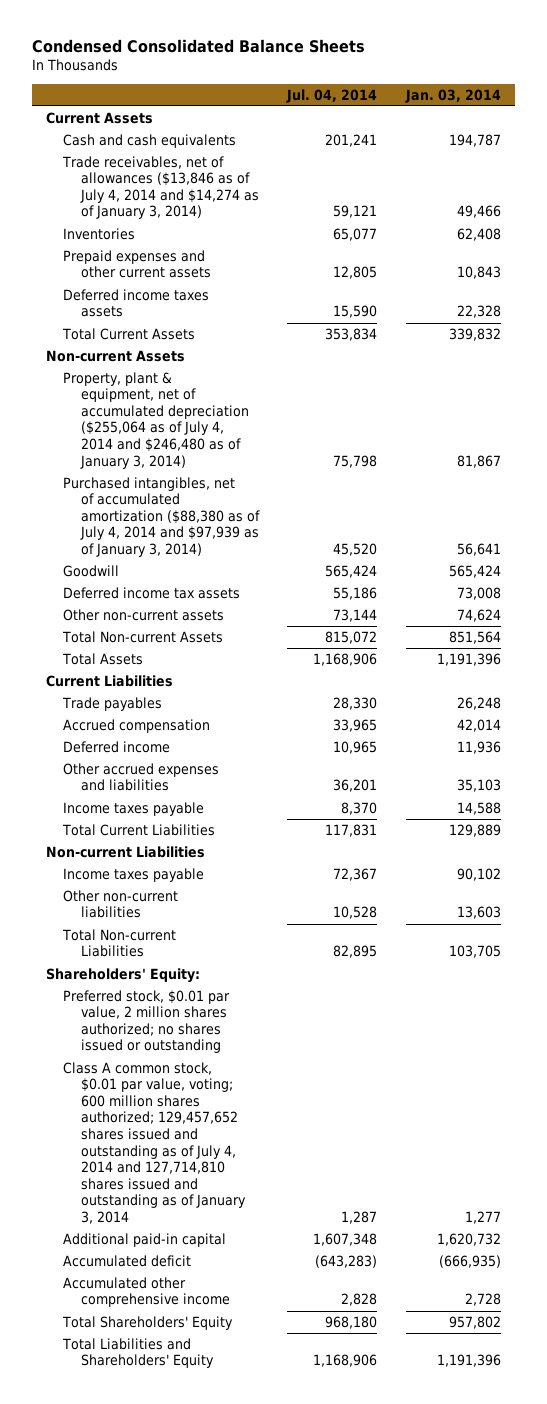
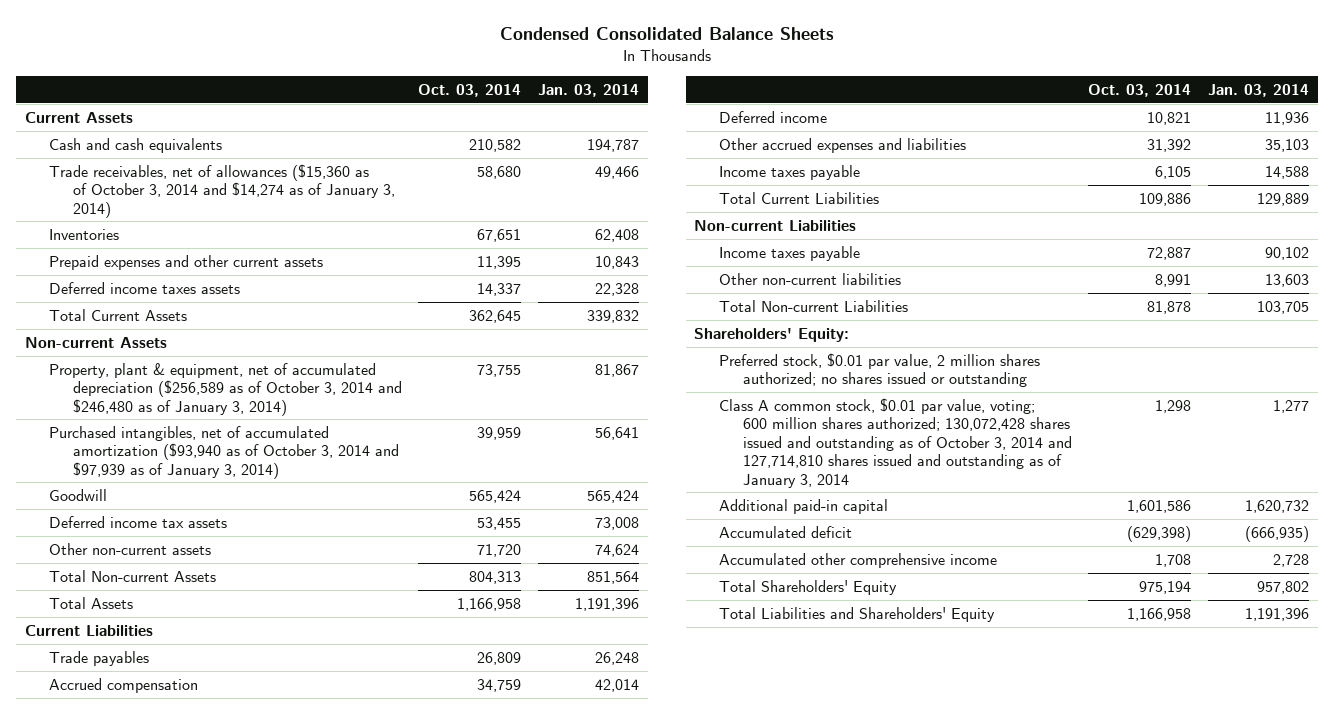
- | Jul. 04, 2014 | Jan. 03, 2014
+ | Oct. 03, 2014 | Jan. 03, 2014
- Trade receivables, net of allowances ($13,846 as of July 4, 2014 and $14,274 as of January 3, 2014) | 59,121 | 49,466
+ Trade receivables, net of allowances ($15,360 as of October 3, 2014 and $14,274 as of January 3, 2014) | 58,680 | 49,466
- Property, plant & equipment, net of accumulated depreciation ($255,064 as of July 4, 2014 and $246,480 as of January 3, 2014) | 75,798 | 81,867
- Purchased intangibles, net of accumulated amortization ($88,380 as of July 4, 2014 and $97,939 as of January 3, 2014) | 45,520 | 56,641
+ Property, plant & equipment, net of accumulated depreciation ($256,589 as of October 3, 2014 and $246,480 as of January 3, 2014) | 73,755 | 81,867
+ Purchased intangibles, net of accumulated amortization ($93,940 as of October 3, 2014 and $97,939 as of January 3, 2014) | 39,959 | 56,641
- Class A common stock, $0.01 par value, voting; 600 million shares authorized; 129,457,652 shares issued and outstanding as of July 4, 2014 and 127,714,810 shares issued and outstanding as of January 3, 2014 | 1,287 | 1,277
+ Class A common stock, $0.01 par value, voting; 600 million shares authorized; 130,072,428 shares issued and outstanding as of October 3, 2014 and 127,714,810 shares issued and outstanding as of January 3, 2014 | 1,298 | 1,277

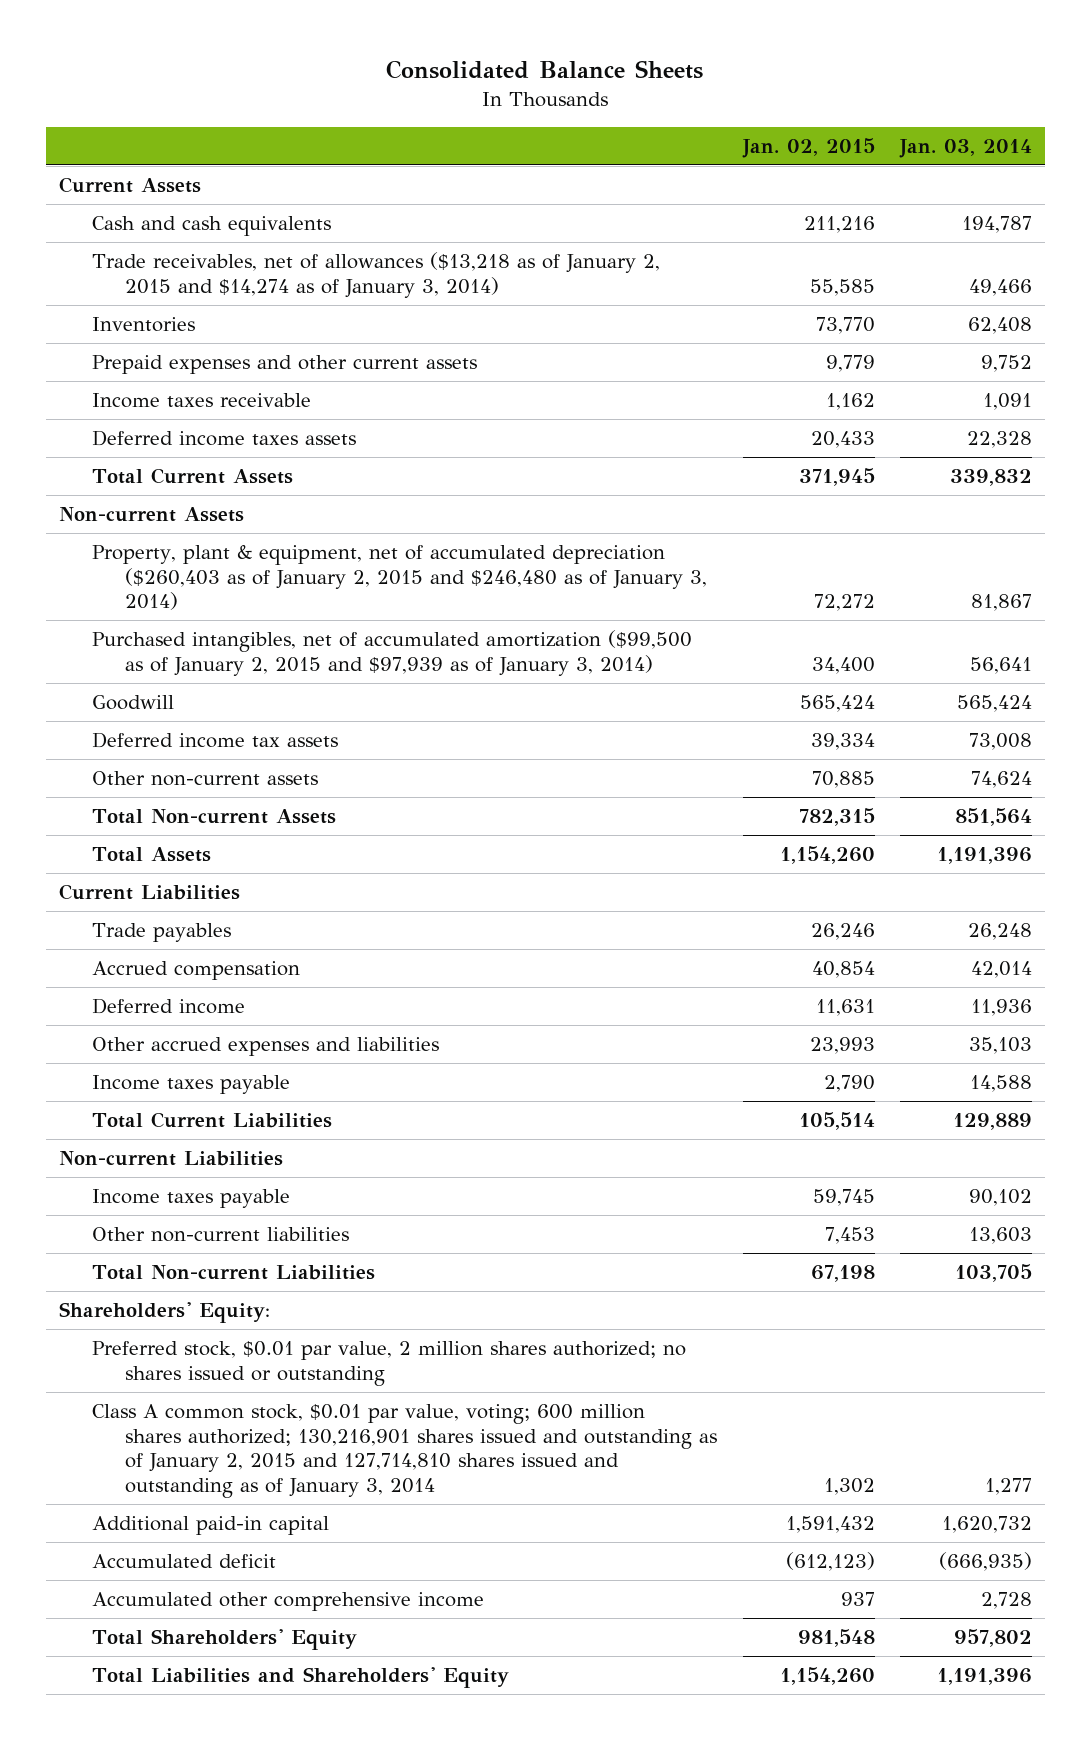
- Condensed Consolidated Balance Sheets
+ Consolidated Balance Sheets
- | Oct. 03, 2014 | Jan. 03, 2014
+ | Jan. 02, 2015 | Jan. 03, 2014
- Trade receivables, net of allowances ($15,360 as of October 3, 2014 and $14,274 as of January 3, 2014) | 58,680 | 49,466
+ Trade receivables, net of allowances ($13,218 as of January 2, 2015 and $14,274 as of January 3, 2014) | 55,585 | 49,466
- Prepaid expenses and other current assets | 11,395 | 10,843
+ Prepaid expenses and other current assets | 9,779 | 9,752
+ Income taxes receivable | 1,162 | 1,091
- Property, plant & equipment, net of accumulated depreciation ($256,589 as of October 3, 2014 and $246,480 as of January 3, 2014) | 73,755 | 81,867
- Purchased intangibles, net of accumulated amortization ($93,940 as of October 3, 2014 and $97,939 as of January 3, 2014) | 39,959 | 56,641
+ Property, plant & equipment, net of accumulated depreciation ($260,403 as of January 2, 2015 and $246,480 as of January 3, 2014) | 72,272 | 81,867
+ Purchased intangibles, net of accumulated amortization ($99,500 as of January 2, 2015 and $97,939 as of January 3, 2014) | 34,400 | 56,641
- Class A common stock, $0.01 par value, voting; 600 million shares authorized; 130,072,428 shares issued and outstanding as of October 3, 2014 and 127,714,810 shares issued and outstanding as of January 3, 2014 | 1,298 | 1,277
+ Class A common stock, $0.01 par value, voting; 600 million shares authorized; 130,216,901 shares issued and outstanding as of January 2, 2015 and 127,714,810 shares issued and outstanding as of January 3, 2014 | 1,302 | 1,277

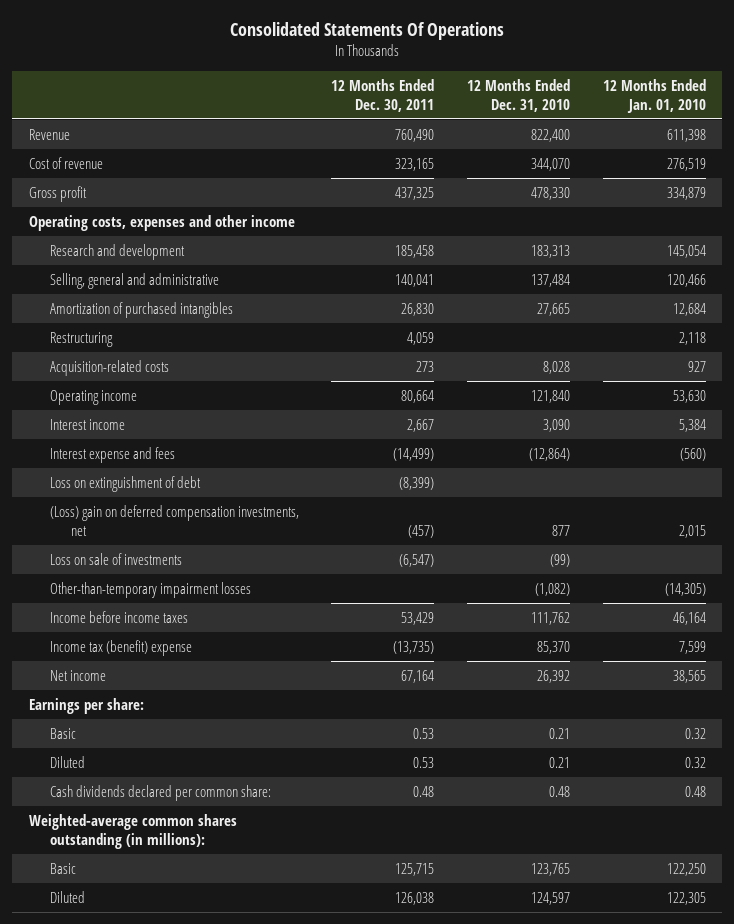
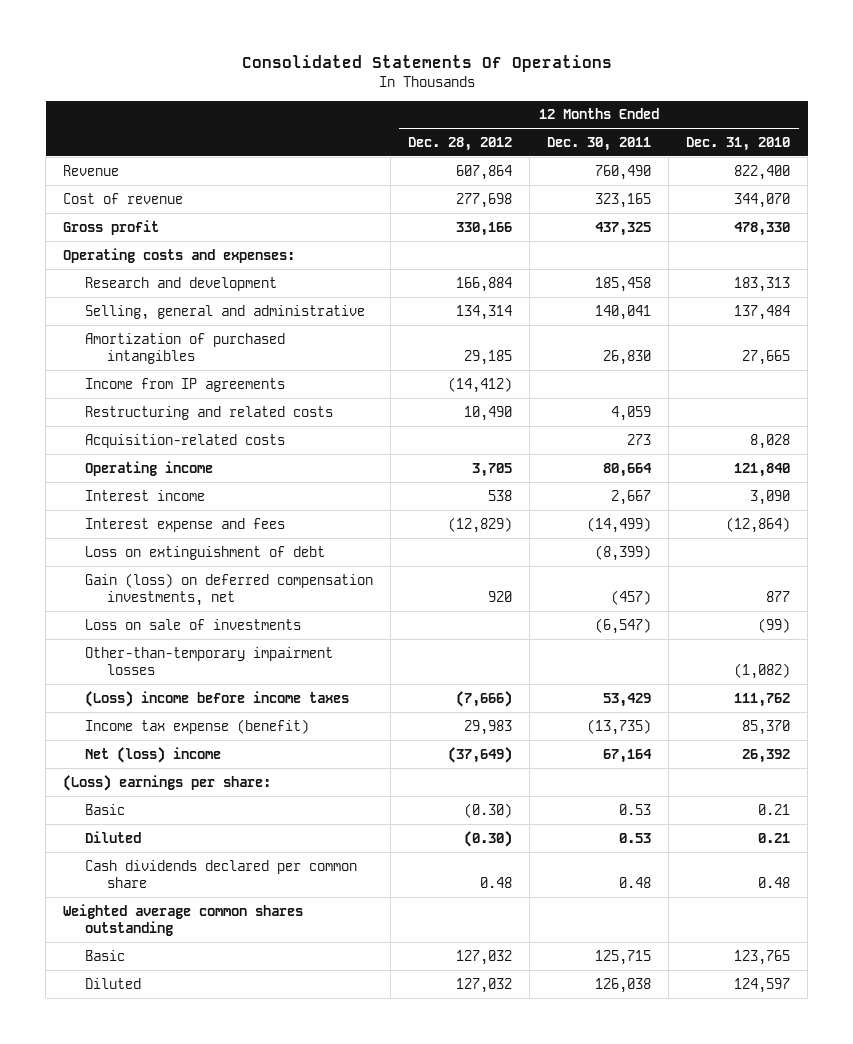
- | 12 Months Ended Dec. 30, 2011 | 12 Months Ended Dec. 31, 2010 | 12 Months Ended Jan. 01, 2010
+ | 12 Months Ended Dec. 28, 2012 | 12 Months Ended Dec. 30, 2011 | 12 Months Ended Dec. 31, 2010
- Operating costs, expenses and other income
+ Operating costs and expenses:
- Restructuring | 4,059 | | 2,118
+ Income from IP agreements | (14,412) | |
+ Restructuring and related costs | 10,490 | 4,059 |
- (Loss) gain on deferred compensation investments, net | (457) | 877 | 2,015
+ Gain (loss) on deferred compensation investments, net | 920 | (457) | 877
- Income before income taxes | 53,429 | 111,762 | 46,164
- Income tax (benefit) expense | (13,735) | 85,370 | 7,599
- Net income | 67,164 | 26,392 | 38,565
- Earnings per share:
+ (Loss) income before income taxes | (7,666) | 53,429 | 111,762
+ Income tax expense (benefit) | 29,983 | (13,735) | 85,370
+ Net (loss) income | (37,649) | 67,164 | 26,392
+ (Loss) earnings per share:
- Cash dividends declared per common share: | 0.48 | 0.48 | 0.48
- Weighted-average common shares outstanding (in millions):
+ Cash dividends declared per common share | 0.48 | 0.48 | 0.48
+ Weighted average common shares outstanding

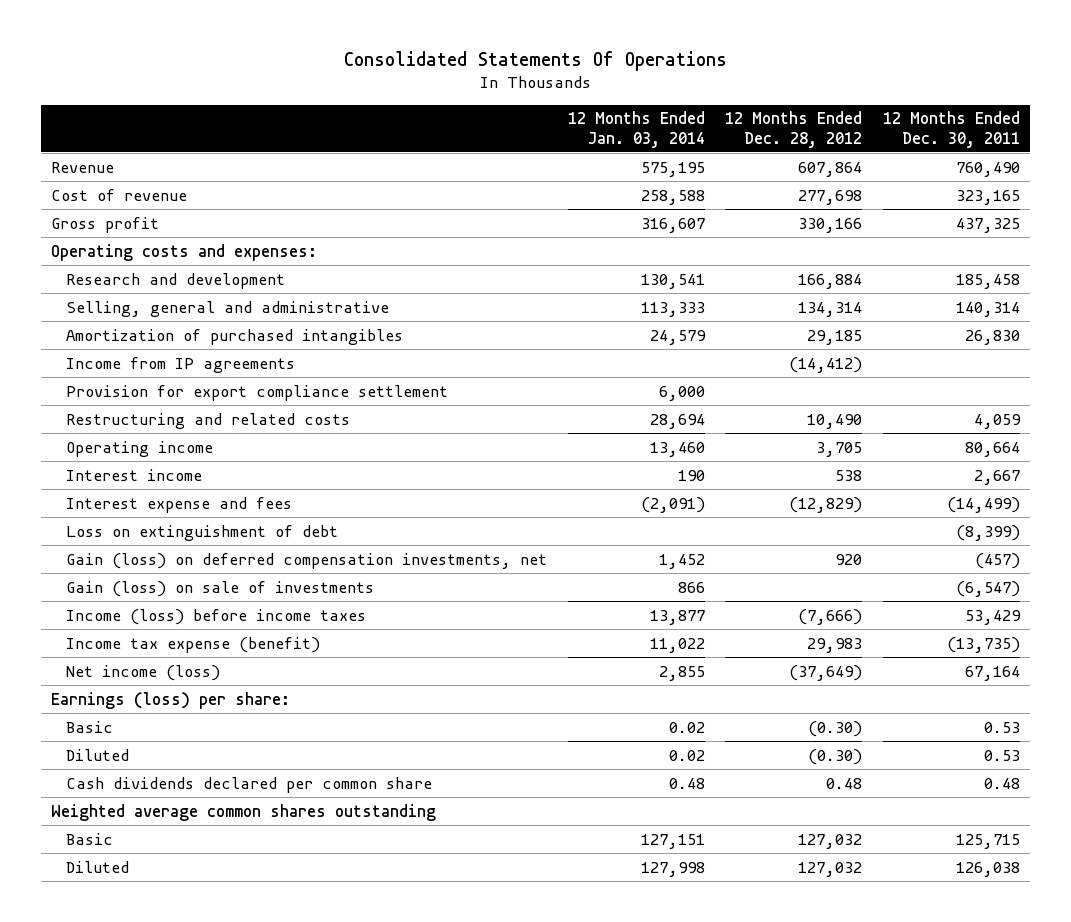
- | 12 Months Ended Dec. 28, 2012 | 12 Months Ended Dec. 30, 2011 | 12 Months Ended Dec. 31, 2010
+ | 12 Months Ended Jan. 03, 2014 | 12 Months Ended Dec. 28, 2012 | 12 Months Ended Dec. 30, 2011
- Selling, general and administrative | 134,314 | 140,041 | 137,484
+ Selling, general and administrative | 113,333 | 134,314 | 140,314
+ Provision for export compliance settlement | 6,000 | |
- Acquisition-related costs | | 273 | 8,028
- Loss on sale of investments | | (6,547) | (99)
- Other-than-temporary impairment losses | | | (1,082)
- (Loss) income before income taxes | (7,666) | 53,429 | 111,762
+ Gain (loss) on sale of investments | 866 | | (6,547)
+ Income (loss) before income taxes | 13,877 | (7,666) | 53,429
- Net (loss) income | (37,649) | 67,164 | 26,392
- (Loss) earnings per share:
+ Net income (loss) | 2,855 | (37,649) | 67,164
+ Earnings (loss) per share:

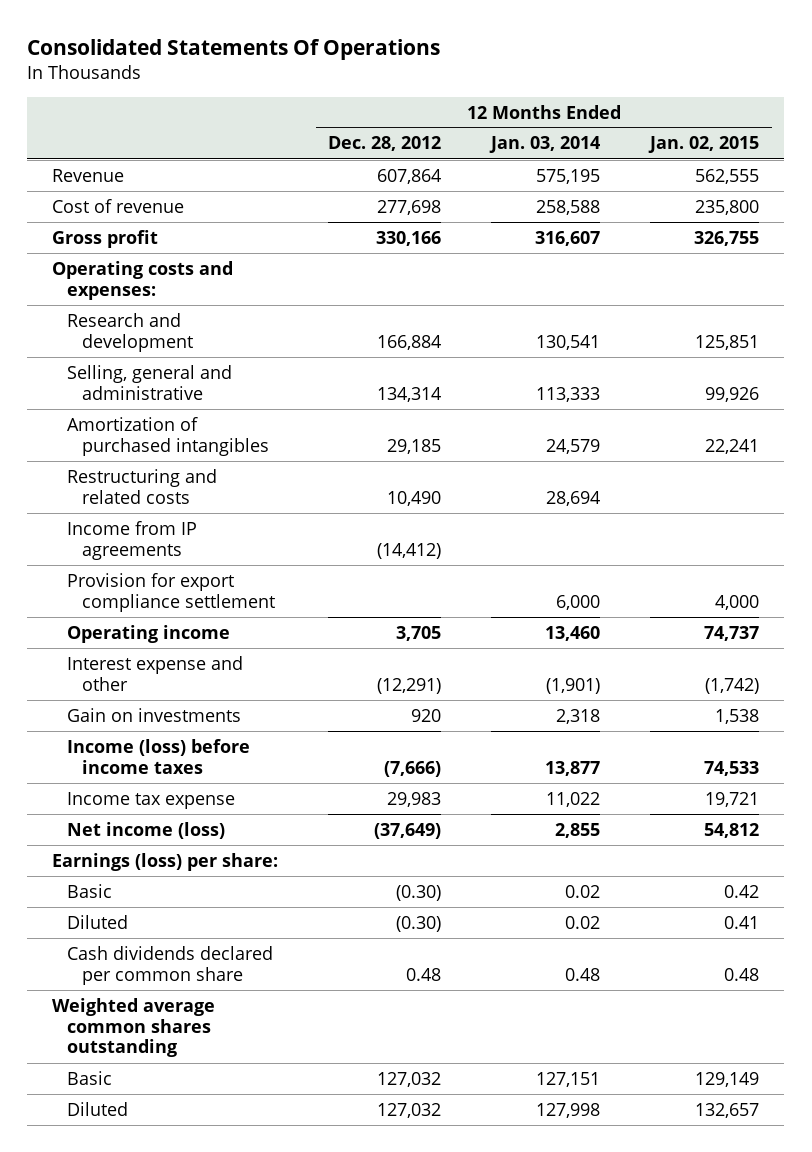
- | 12 Months Ended Jan. 03, 2014 | 12 Months Ended Dec. 28, 2012 | 12 Months Ended Dec. 30, 2011
+ | 12 Months Ended Dec. 28, 2012 | 12 Months Ended Jan. 03, 2014 | 12 Months Ended Jan. 02, 2015
moved up: Restructuring and related costs | 10,490 | 28,694 |
- Interest income | 190 | 538 | 2,667
- Interest expense and fees | (2,091) | (12,829) | (14,499)
- Loss on extinguishment of debt | | | (8,399)
- Gain (loss) on deferred compensation investments, net | 1,452 | 920 | (457)
- Gain (loss) on sale of investments | 866 | | (6,547)
+ Interest expense and other | (12,291) | (1,901) | (1,742)
+ Gain on investments | 920 | 2,318 | 1,538
- Income tax expense (benefit) | 11,022 | 29,983 | (13,735)
+ Income tax expense | 29,983 | 11,022 | 19,721

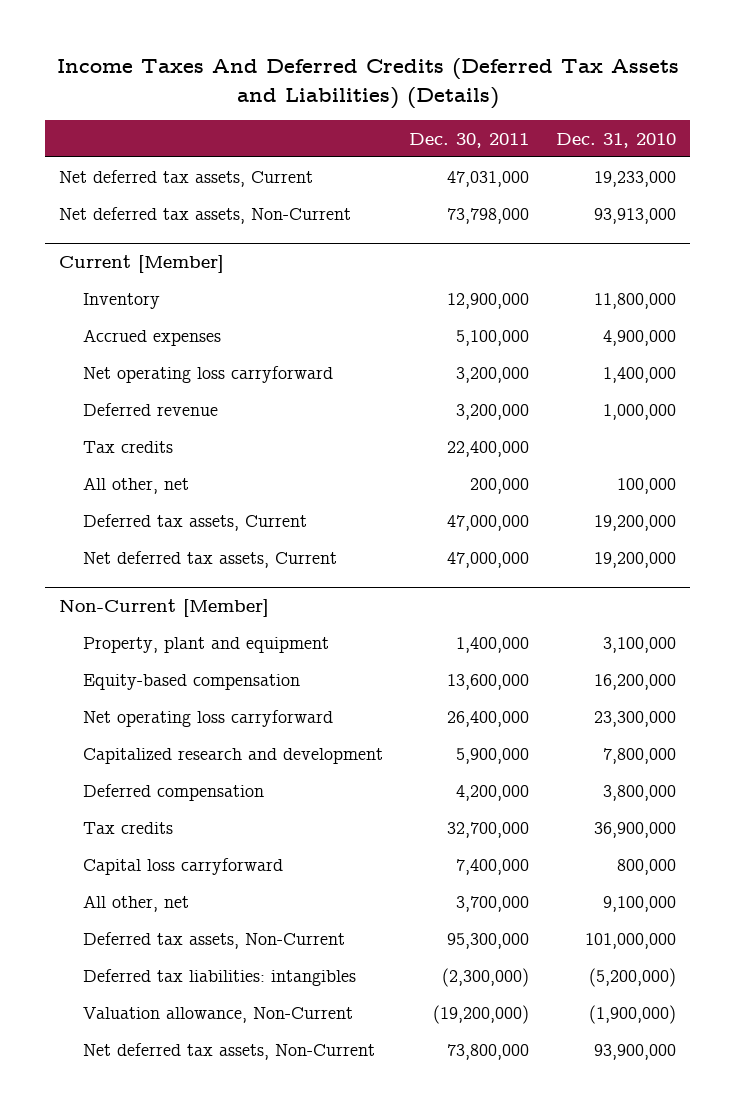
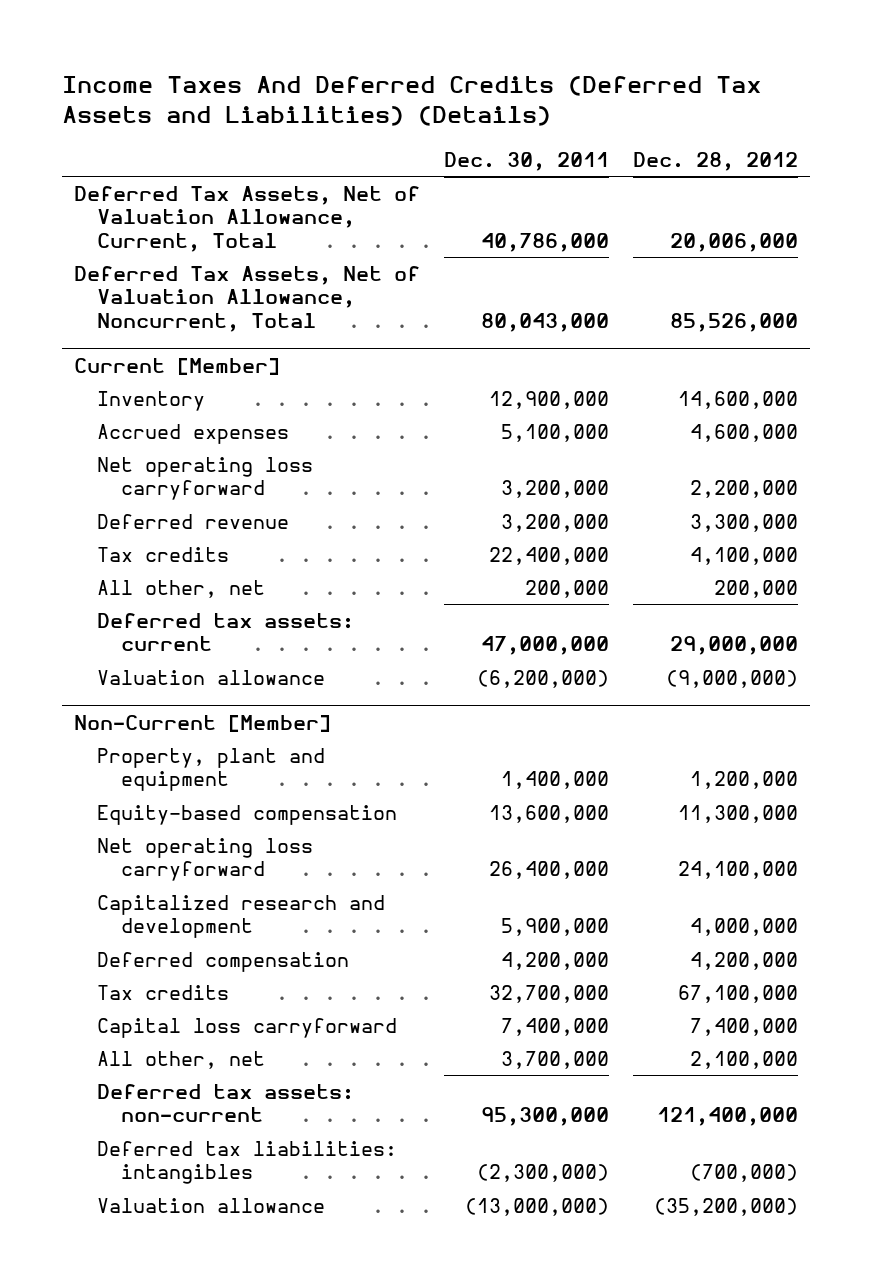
- | Dec. 30, 2011 | Dec. 31, 2010
+ | Dec. 30, 2011 | Dec. 28, 2012
- Net deferred tax assets, Current | 47,031,000 | 19,233,000
- Net deferred tax assets, Non-Current | 73,798,000 | 93,913,000
+ Deferred Tax Assets, Net of Valuation Allowance, Current, Total | 40,786,000 | 20,006,000
+ Deferred Tax Assets, Net of Valuation Allowance, Noncurrent, Total | 80,043,000 | 85,526,000
@ Current [Member]
- Deferred tax assets, Current | 47,000,000 | 19,200,000
- Net deferred tax assets, Current | 47,000,000 | 19,200,000
+ Deferred tax assets: current | 47,000,000 | 29,000,000
+ Valuation allowance | (6,200,000) | (9,000,000)
@ Non-Current [Member]
- Deferred tax assets, Non-Current | 95,300,000 | 101,000,000
+ Deferred tax assets: non-current | 95,300,000 | 121,400,000
- Valuation allowance, Non-Current | (19,200,000) | (1,900,000)
- Net deferred tax assets, Non-Current | 73,800,000 | 93,900,000
+ Valuation allowance | (13,000,000) | (35,200,000)

